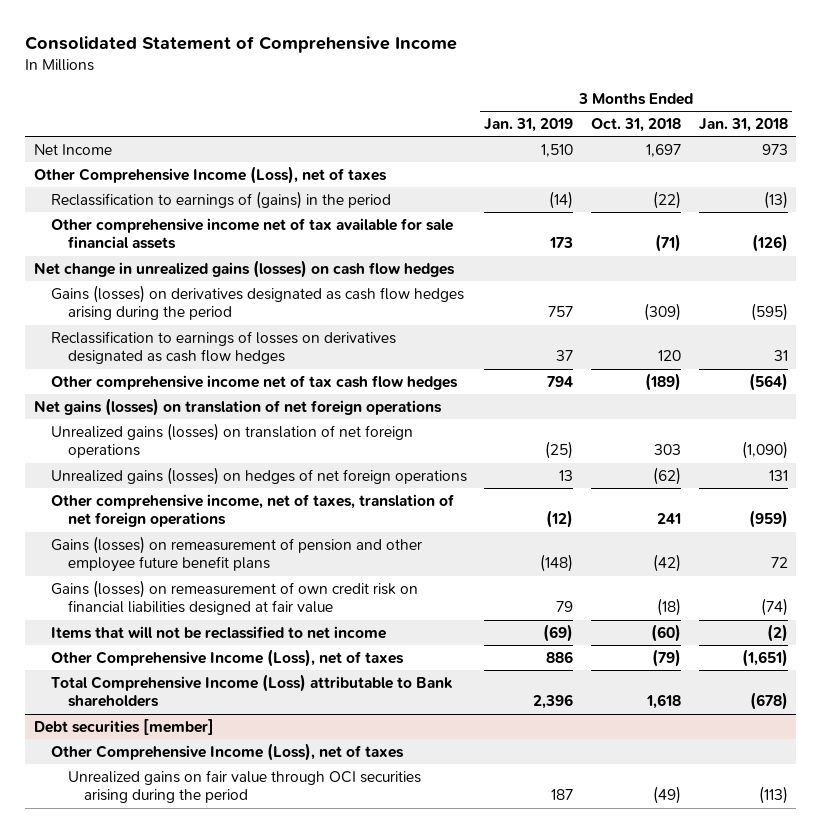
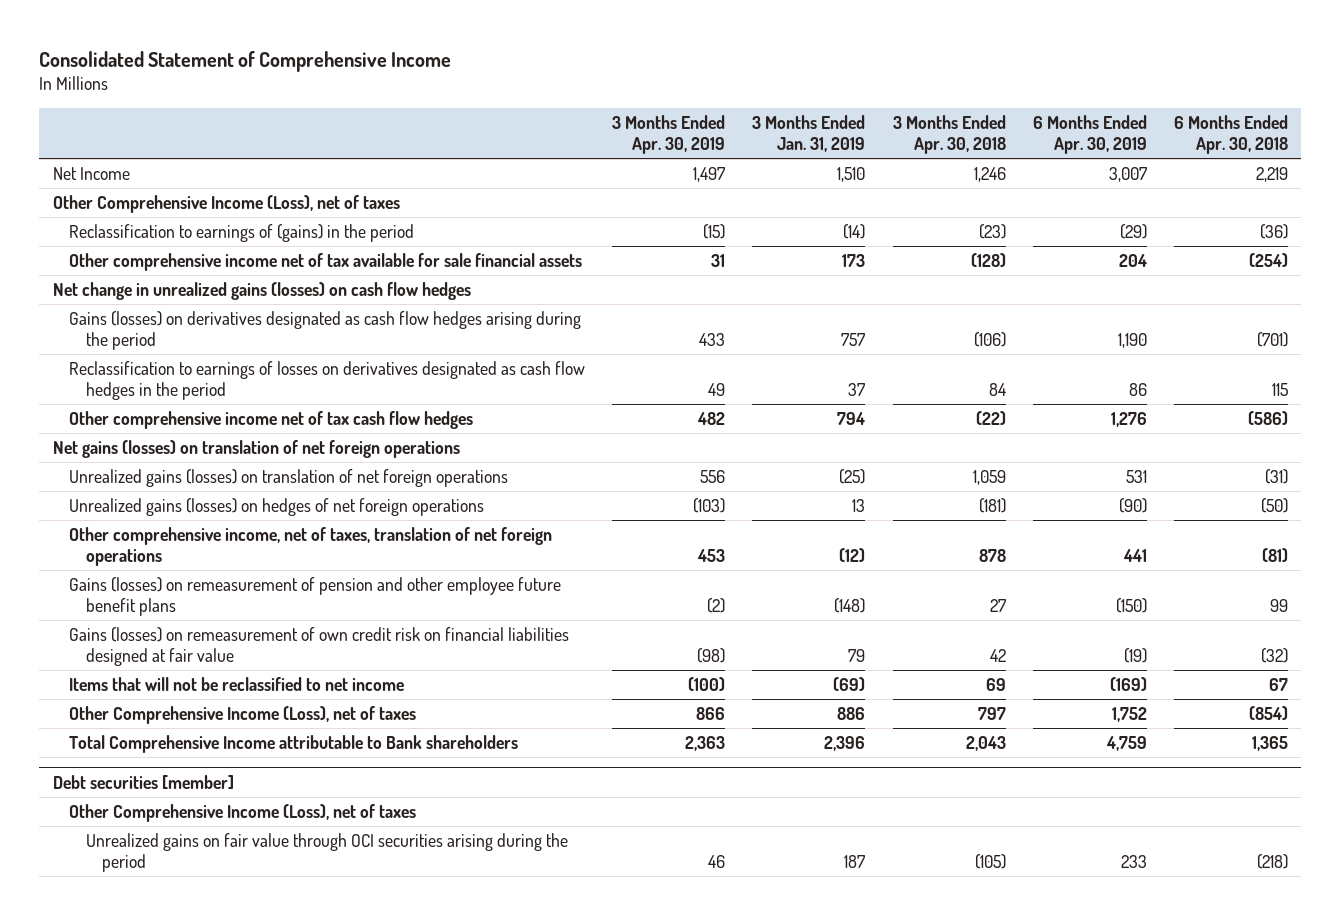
- | 3 Months Ended Jan. 31, 2019 | 3 Months Ended Oct. 31, 2018 | 3 Months Ended Jan. 31, 2018
+ | 3 Months Ended Apr. 30, 2019 | 3 Months Ended Jan. 31, 2019 | 3 Months Ended Apr. 30, 2018 | 6 Months Ended Apr. 30, 2019 | 6 Months Ended Apr. 30, 2018
- Reclassification to earnings of losses on derivatives designated as cash flow hedges | 37 | 120 | 31
+ Reclassification to earnings of losses on derivatives designated as cash flow hedges in the period | 49 | 37 | 84 | 86 | 115
- Total Comprehensive Income (Loss) attributable to Bank shareholders | 2,396 | 1,618 | (678)
+ Total Comprehensive Income attributable to Bank shareholders | 2,363 | 2,396 | 2,043 | 4,759 | 1,365

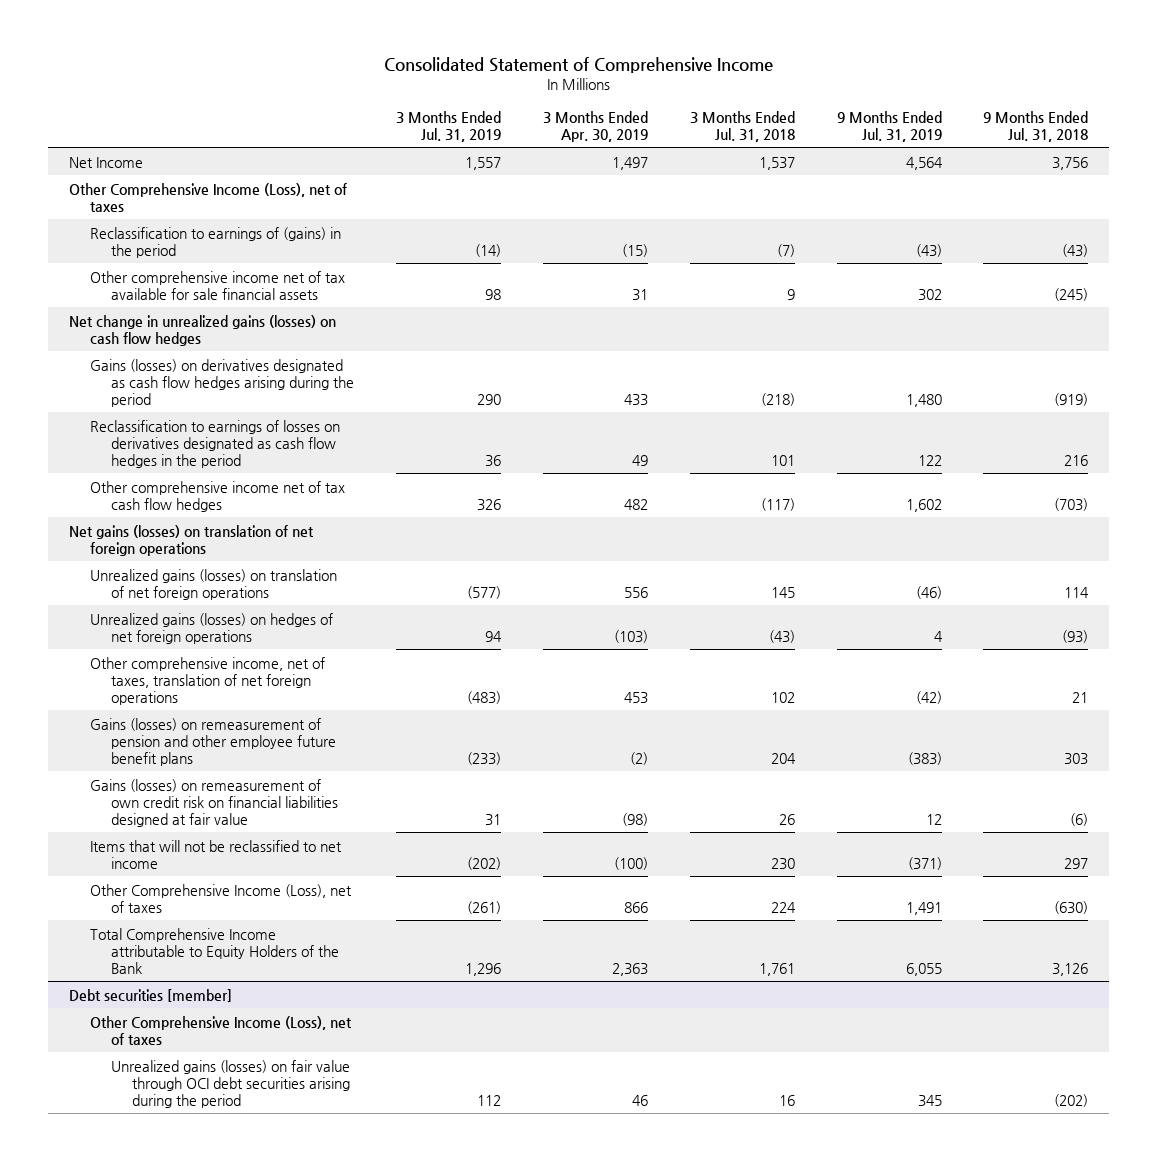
- | 3 Months Ended Apr. 30, 2019 | 3 Months Ended Jan. 31, 2019 | 3 Months Ended Apr. 30, 2018 | 6 Months Ended Apr. 30, 2019 | 6 Months Ended Apr. 30, 2018
+ | 3 Months Ended Jul. 31, 2019 | 3 Months Ended Apr. 30, 2019 | 3 Months Ended Jul. 31, 2018 | 9 Months Ended Jul. 31, 2019 | 9 Months Ended Jul. 31, 2018
- Total Comprehensive Income attributable to Bank shareholders | 2,363 | 2,396 | 2,043 | 4,759 | 1,365
+ Total Comprehensive Income attributable to Equity Holders of the Bank | 1,296 | 2,363 | 1,761 | 6,055 | 3,126
@ Debt securities [member]
- Unrealized gains on fair value through OCI securities arising during the period | 46 | 187 | (105) | 233 | (218)
+ Unrealized gains (losses) on fair value through OCI debt securities arising during the period | 112 | 46 | 16 | 345 | (202)

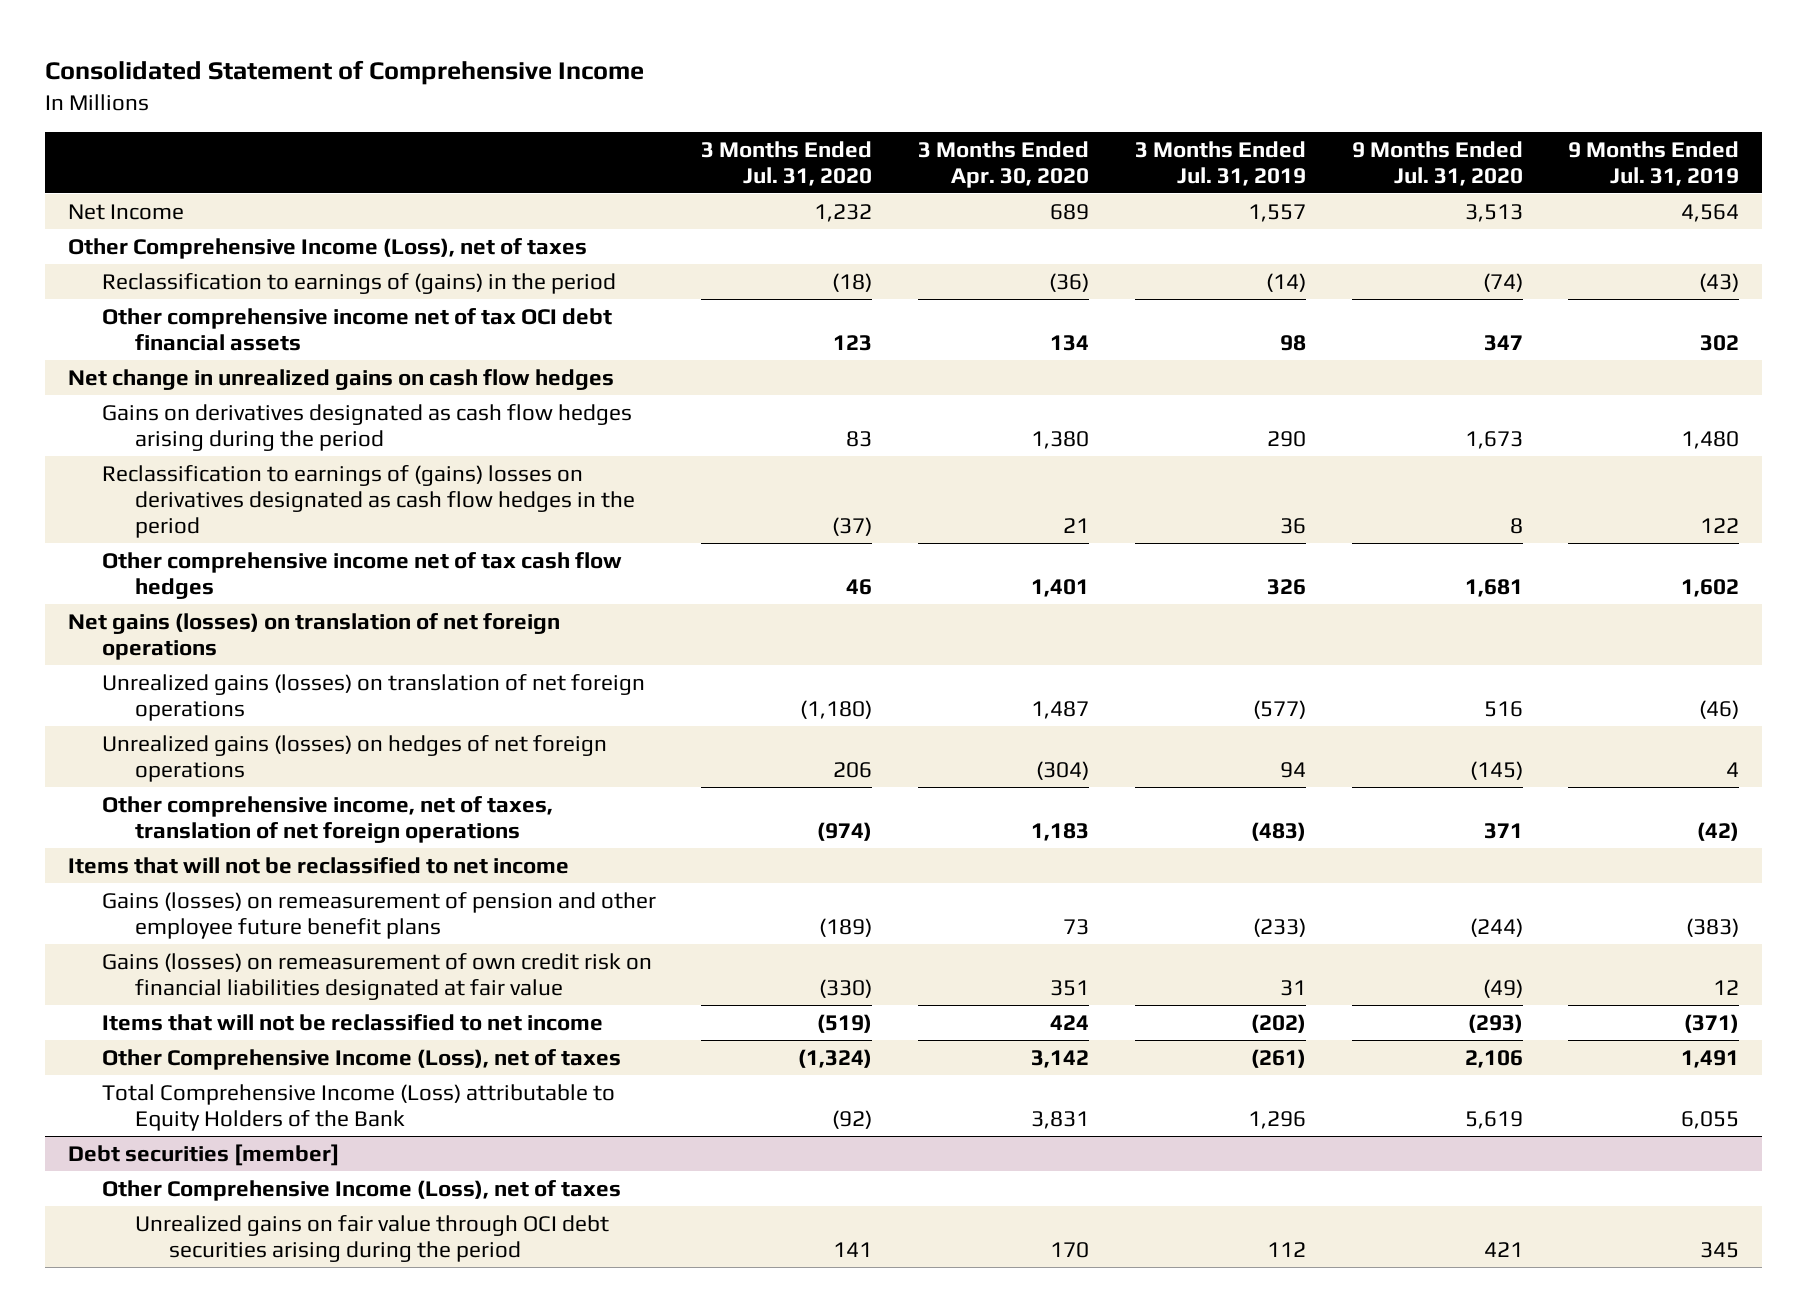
- | 3 Months Ended Jul. 31, 2019 | 3 Months Ended Apr. 30, 2019 | 3 Months Ended Jul. 31, 2018 | 9 Months Ended Jul. 31, 2019 | 9 Months Ended Jul. 31, 2018
+ | 3 Months Ended Jul. 31, 2020 | 3 Months Ended Apr. 30, 2020 | 3 Months Ended Jul. 31, 2019 | 9 Months Ended Jul. 31, 2020 | 9 Months Ended Jul. 31, 2019
- Other comprehensive income net of tax available for sale financial assets | 98 | 31 | 9 | 302 | (245)
- Net change in unrealized gains (losses) on cash flow hedges
- Gains (losses) on derivatives designated as cash flow hedges arising during the period | 290 | 433 | (218) | 1,480 | (919)
- Reclassification to earnings of losses on derivatives designated as cash flow hedges in the period | 36 | 49 | 101 | 122 | 216
+ Other comprehensive income net of tax OCI debt financial assets | 123 | 134 | 98 | 347 | 302
+ Net change in unrealized gains on cash flow hedges
+ Gains on derivatives designated as cash flow hedges arising during the period | 83 | 1,380 | 290 | 1,673 | 1,480
+ Reclassification to earnings of (gains) losses on derivatives designated as cash flow hedges in the period | (37) | 21 | 36 | 8 | 122
+ Items that will not be reclassified to net income
- Gains (losses) on remeasurement of own credit risk on financial liabilities designed at fair value | 31 | (98) | 26 | 12 | (6)
+ Gains (losses) on remeasurement of own credit risk on financial liabilities designated at fair value | (330) | 351 | 31 | (49) | 12
- Total Comprehensive Income attributable to Equity Holders of the Bank | 1,296 | 2,363 | 1,761 | 6,055 | 3,126
+ Total Comprehensive Income (Loss) attributable to Equity Holders of the Bank | (92) | 3,831 | 1,296 | 5,619 | 6,055
@ Debt securities [member]
- Unrealized gains (losses) on fair value through OCI debt securities arising during the period | 112 | 46 | 16 | 345 | (202)
+ Unrealized gains on fair value through OCI debt securities arising during the period | 141 | 170 | 112 | 421 | 345

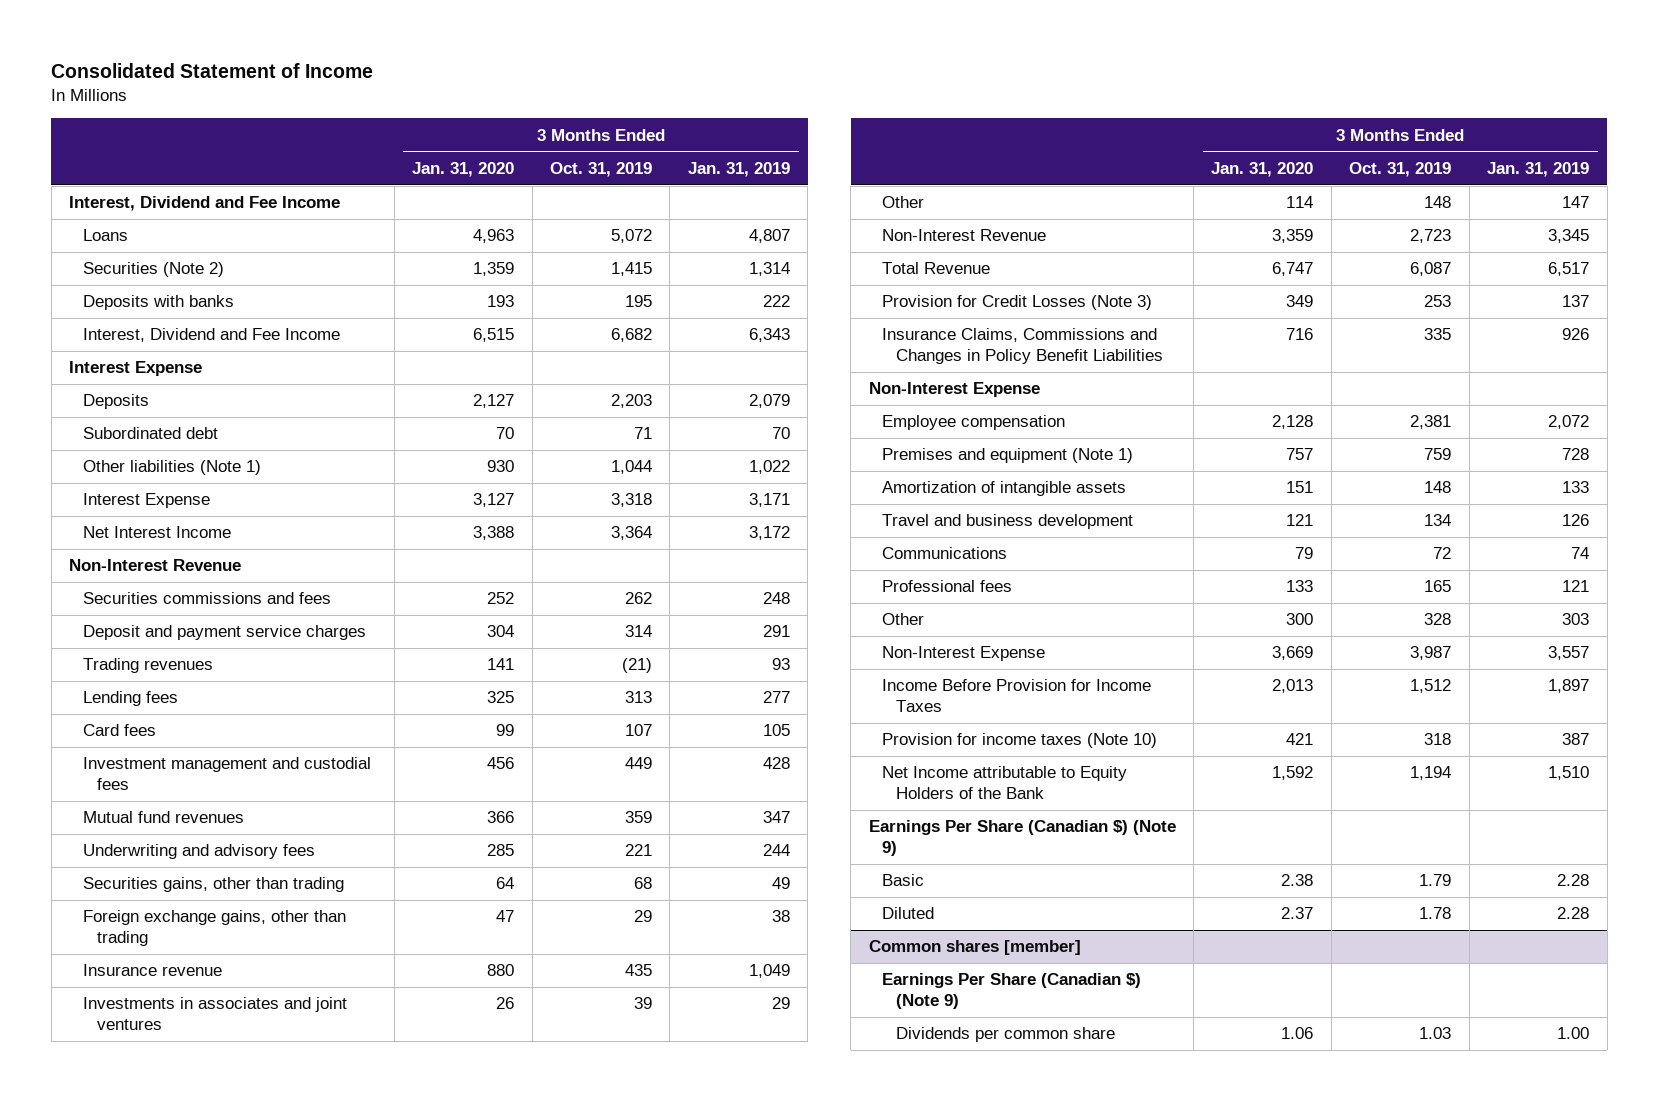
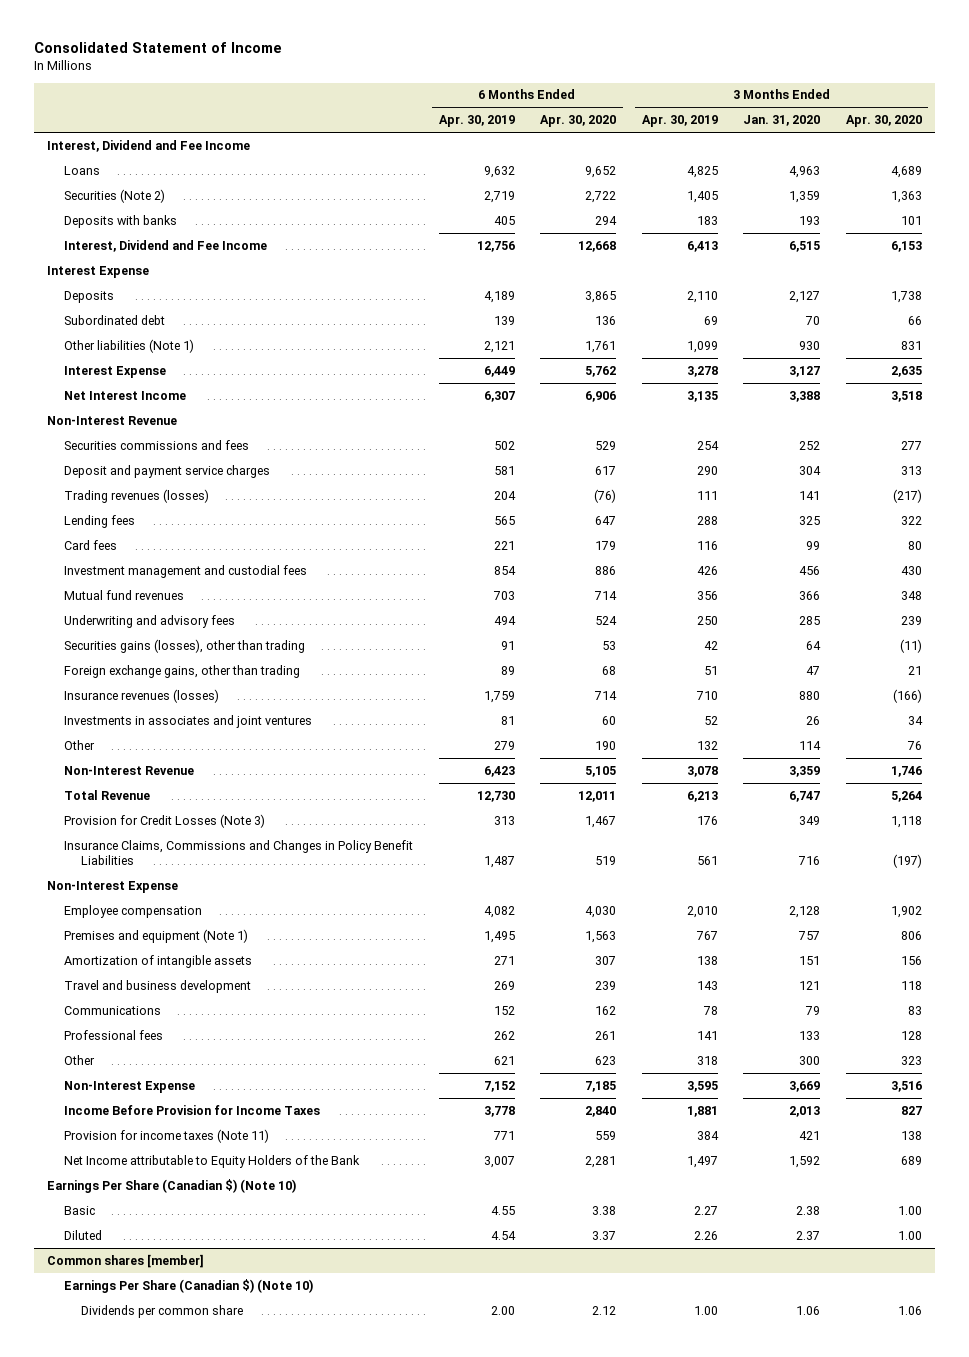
- | 3 Months Ended Jan. 31, 2020 | 3 Months Ended Oct. 31, 2019 | 3 Months Ended Jan. 31, 2019
+ | 6 Months Ended Apr. 30, 2019 | 6 Months Ended Apr. 30, 2020 | 3 Months Ended Apr. 30, 2019 | 3 Months Ended Jan. 31, 2020 | 3 Months Ended Apr. 30, 2020
- Trading revenues | 141 | (21) | 93
+ Trading revenues (losses) | 204 | (76) | 111 | 141 | (217)
- Securities gains, other than trading | 64 | 68 | 49
+ Securities gains (losses), other than trading | 91 | 53 | 42 | 64 | (11)
- Insurance revenue | 880 | 435 | 1,049
+ Insurance revenues (losses) | 1,759 | 714 | 710 | 880 | (166)
- Provision for income taxes (Note 10) | 421 | 318 | 387
+ Provision for income taxes (Note 11) | 771 | 559 | 384 | 421 | 138
- Earnings Per Share (Canadian $) (Note 9)
+ Earnings Per Share (Canadian $) (Note 10)
@ Common shares [member]
- Earnings Per Share (Canadian $) (Note 9)
+ Earnings Per Share (Canadian $) (Note 10)

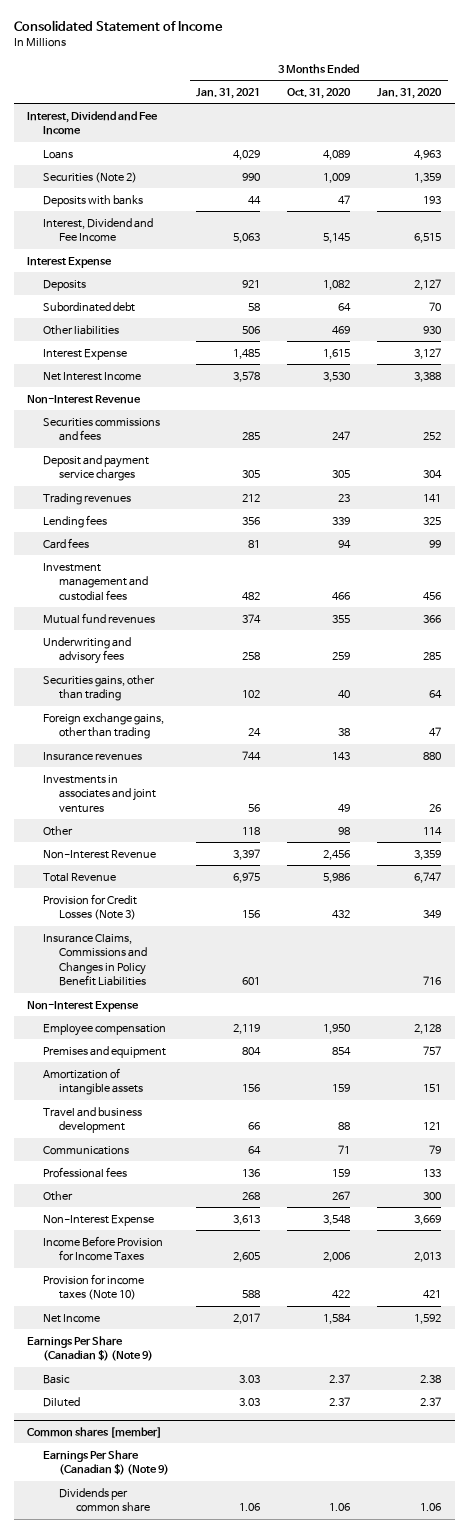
- | 6 Months Ended Apr. 30, 2019 | 6 Months Ended Apr. 30, 2020 | 3 Months Ended Apr. 30, 2019 | 3 Months Ended Jan. 31, 2020 | 3 Months Ended Apr. 30, 2020
+ | 3 Months Ended Jan. 31, 2021 | 3 Months Ended Oct. 31, 2020 | 3 Months Ended Jan. 31, 2020
- Other liabilities (Note 1) | 2,121 | 1,761 | 1,099 | 930 | 831
+ Other liabilities | 506 | 469 | 930
- Trading revenues (losses) | 204 | (76) | 111 | 141 | (217)
+ Trading revenues | 212 | 23 | 141
- Securities gains (losses), other than trading | 91 | 53 | 42 | 64 | (11)
+ Securities gains, other than trading | 102 | 40 | 64
- Insurance revenues (losses) | 1,759 | 714 | 710 | 880 | (166)
+ Insurance revenues | 744 | 143 | 880
- Premises and equipment (Note 1) | 1,495 | 1,563 | 767 | 757 | 806
+ Premises and equipment | 804 | 854 | 757
- Provision for income taxes (Note 11) | 771 | 559 | 384 | 421 | 138
- Net Income attributable to Equity Holders of the Bank | 3,007 | 2,281 | 1,497 | 1,592 | 689
- Earnings Per Share (Canadian $) (Note 10)
+ Provision for income taxes (Note 10) | 588 | 422 | 421
+ Net Income | 2,017 | 1,584 | 1,592
+ Earnings Per Share (Canadian $) (Note 9)
@ Common shares [member]
- Earnings Per Share (Canadian $) (Note 10)
+ Earnings Per Share (Canadian $) (Note 9)

